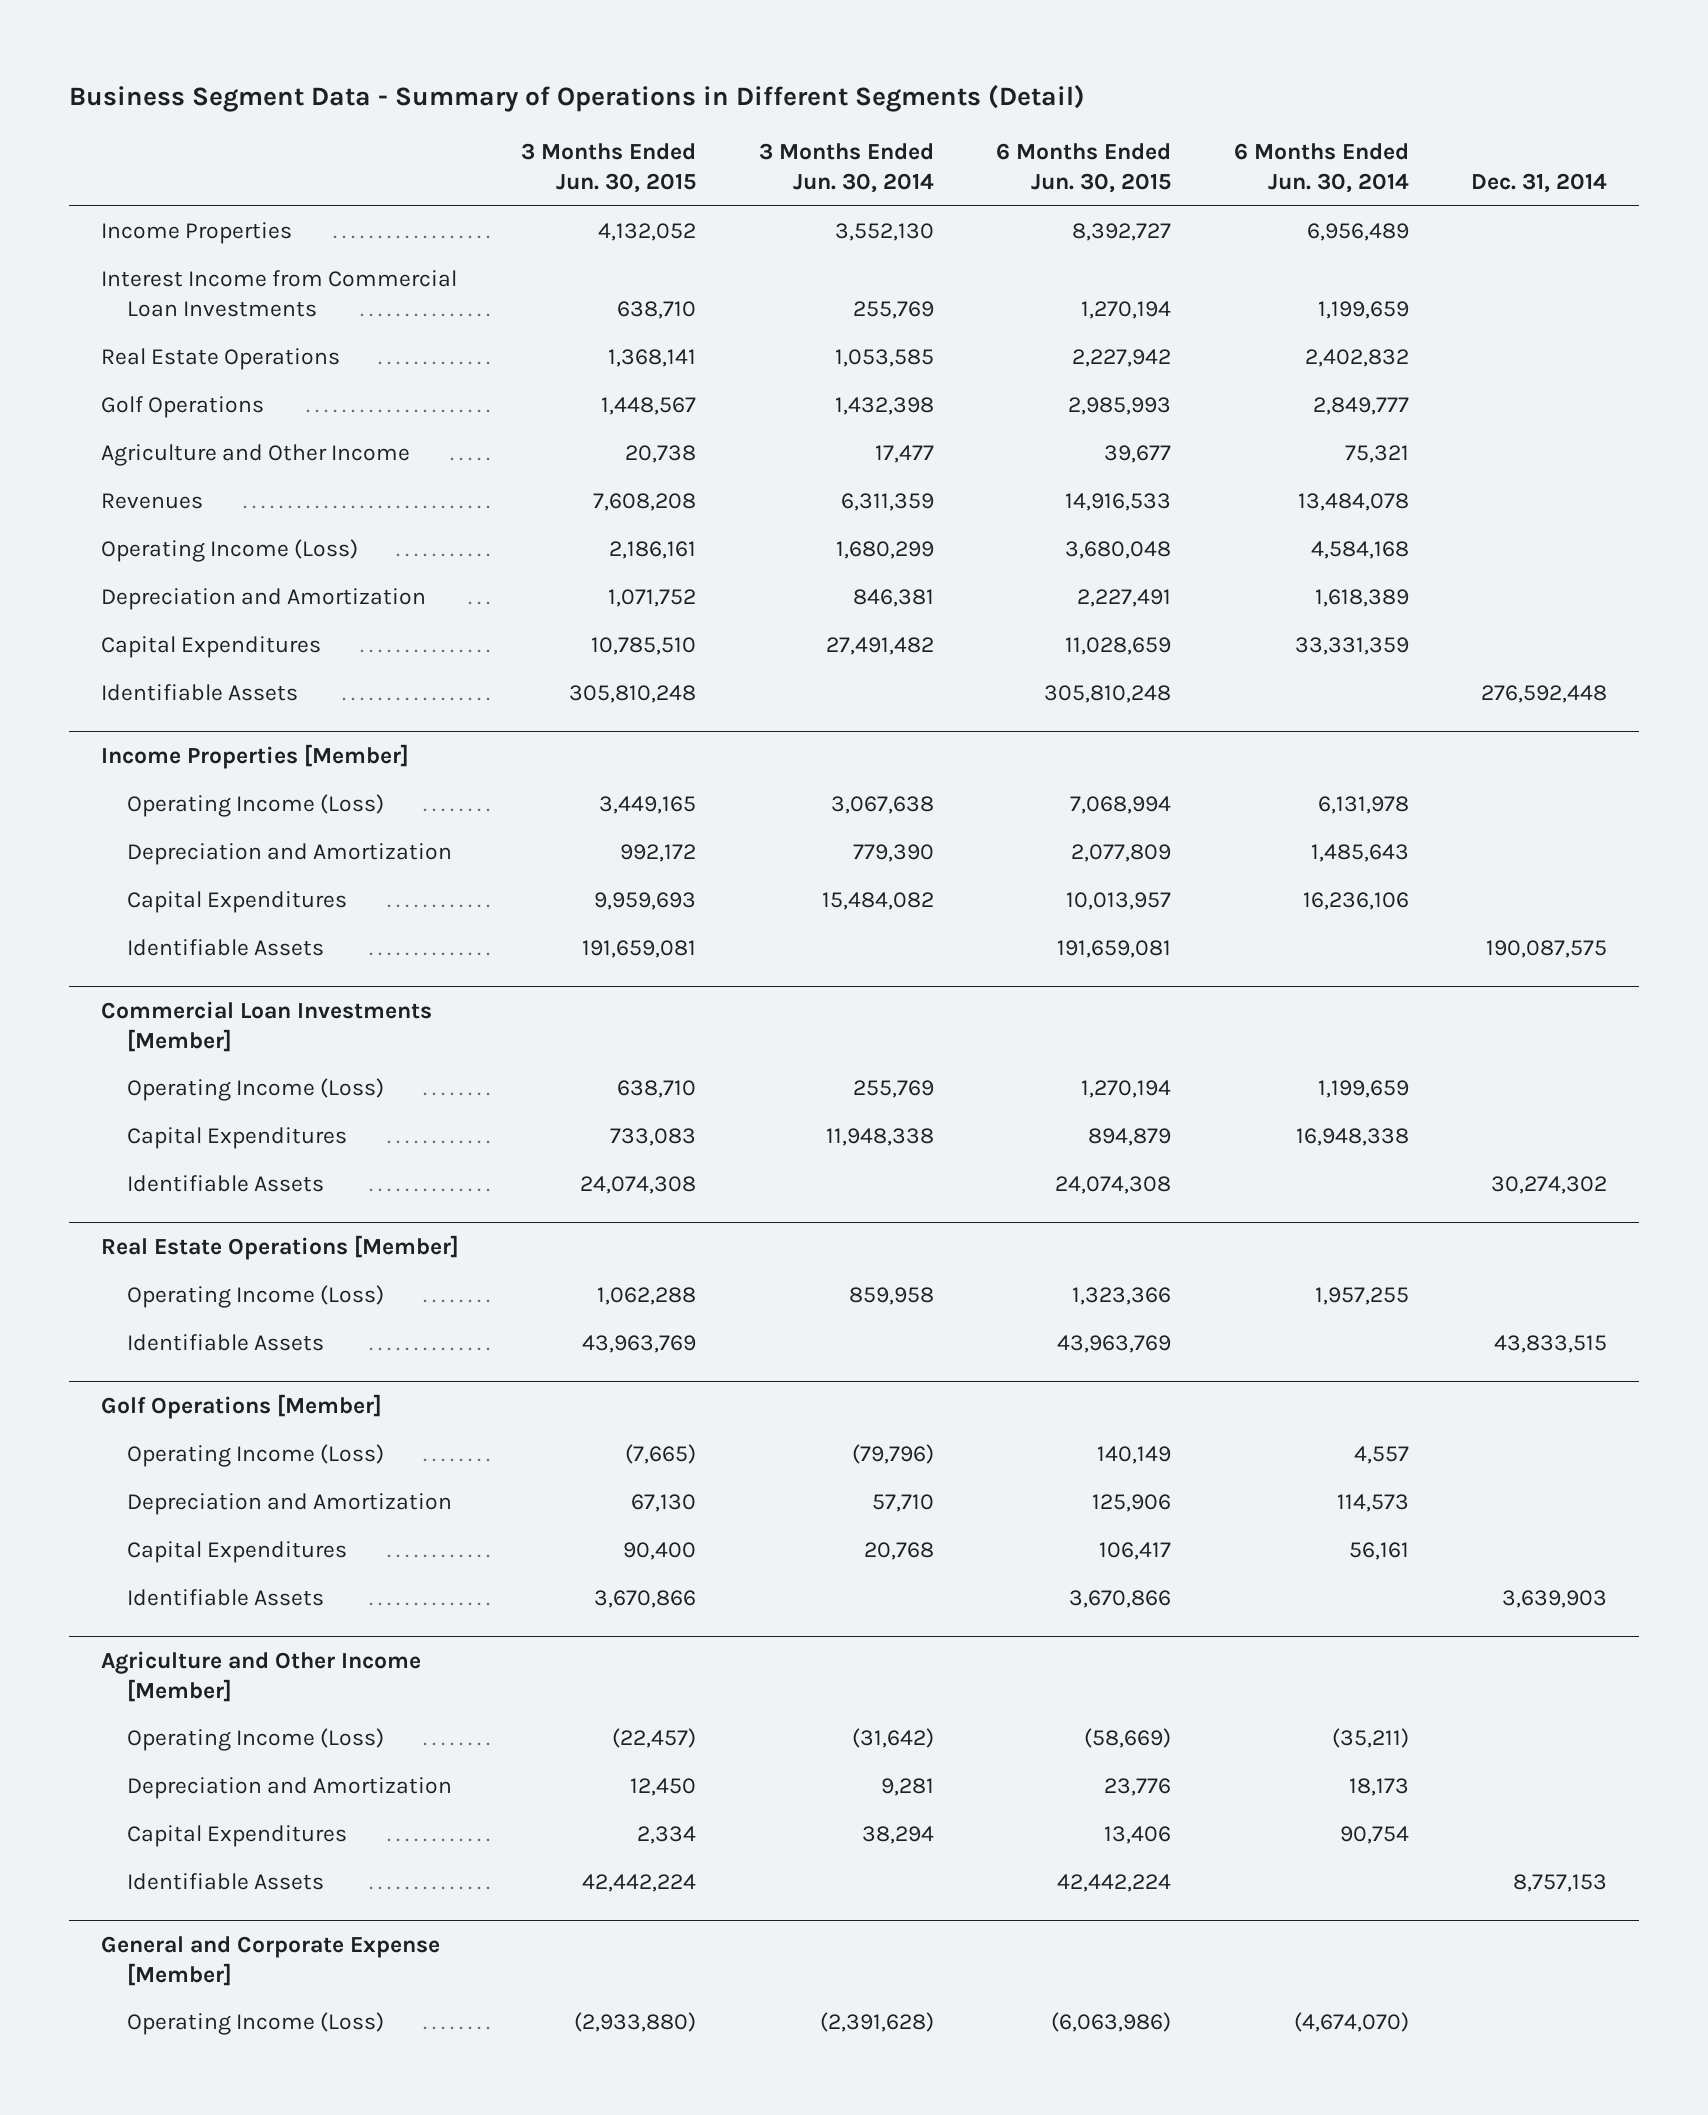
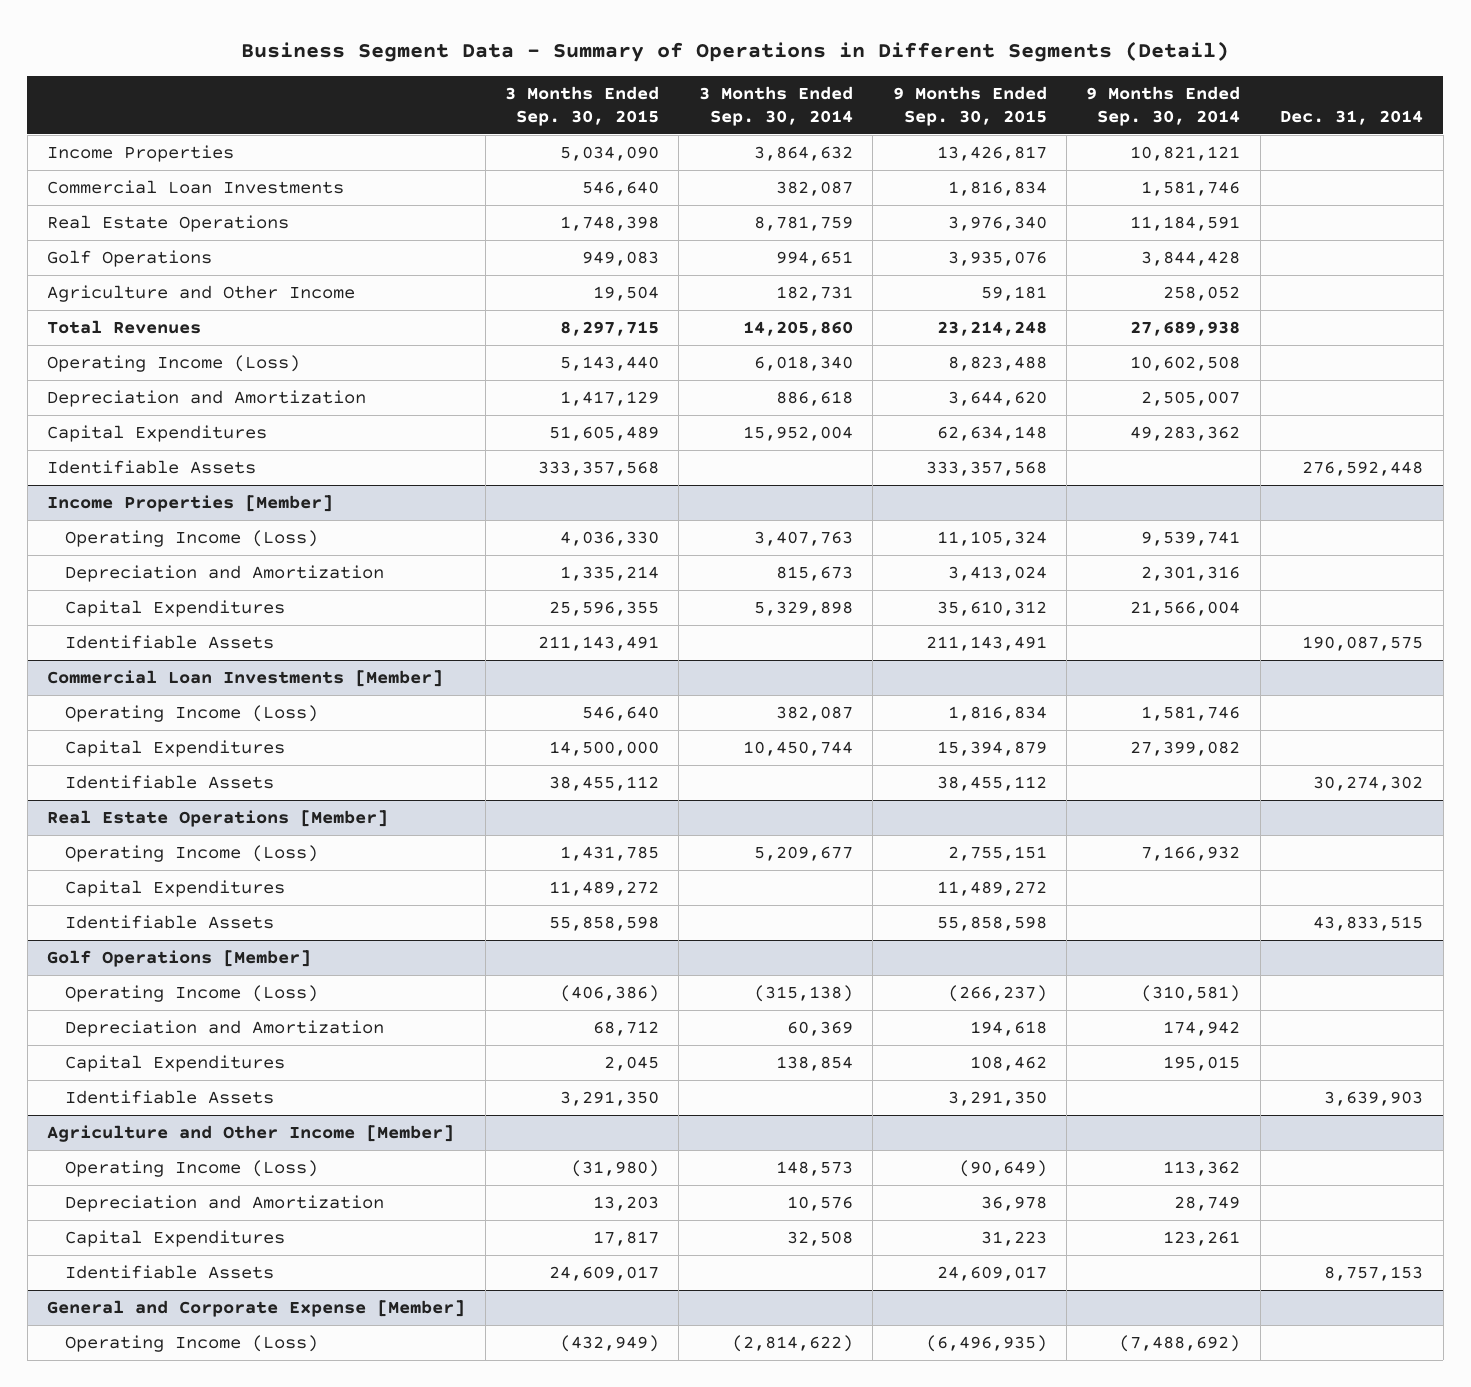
- | 3 Months Ended Jun. 30, 2015 | 3 Months Ended Jun. 30, 2014 | 6 Months Ended Jun. 30, 2015 | 6 Months Ended Jun. 30, 2014 | Dec. 31, 2014
+ | 3 Months Ended Sep. 30, 2015 | 3 Months Ended Sep. 30, 2014 | 9 Months Ended Sep. 30, 2015 | 9 Months Ended Sep. 30, 2014 | Dec. 31, 2014
- Interest Income from Commercial Loan Investments | 638,710 | 255,769 | 1,270,194 | 1,199,659 |
+ Commercial Loan Investments | 546,640 | 382,087 | 1,816,834 | 1,581,746 |
- Revenues | 7,608,208 | 6,311,359 | 14,916,533 | 13,484,078 |
+ Total Revenues | 8,297,715 | 14,205,860 | 23,214,248 | 27,689,938 |
@ Real Estate Operations [Member]
+ Capital Expenditures | 11,489,272 | | 11,489,272 | |

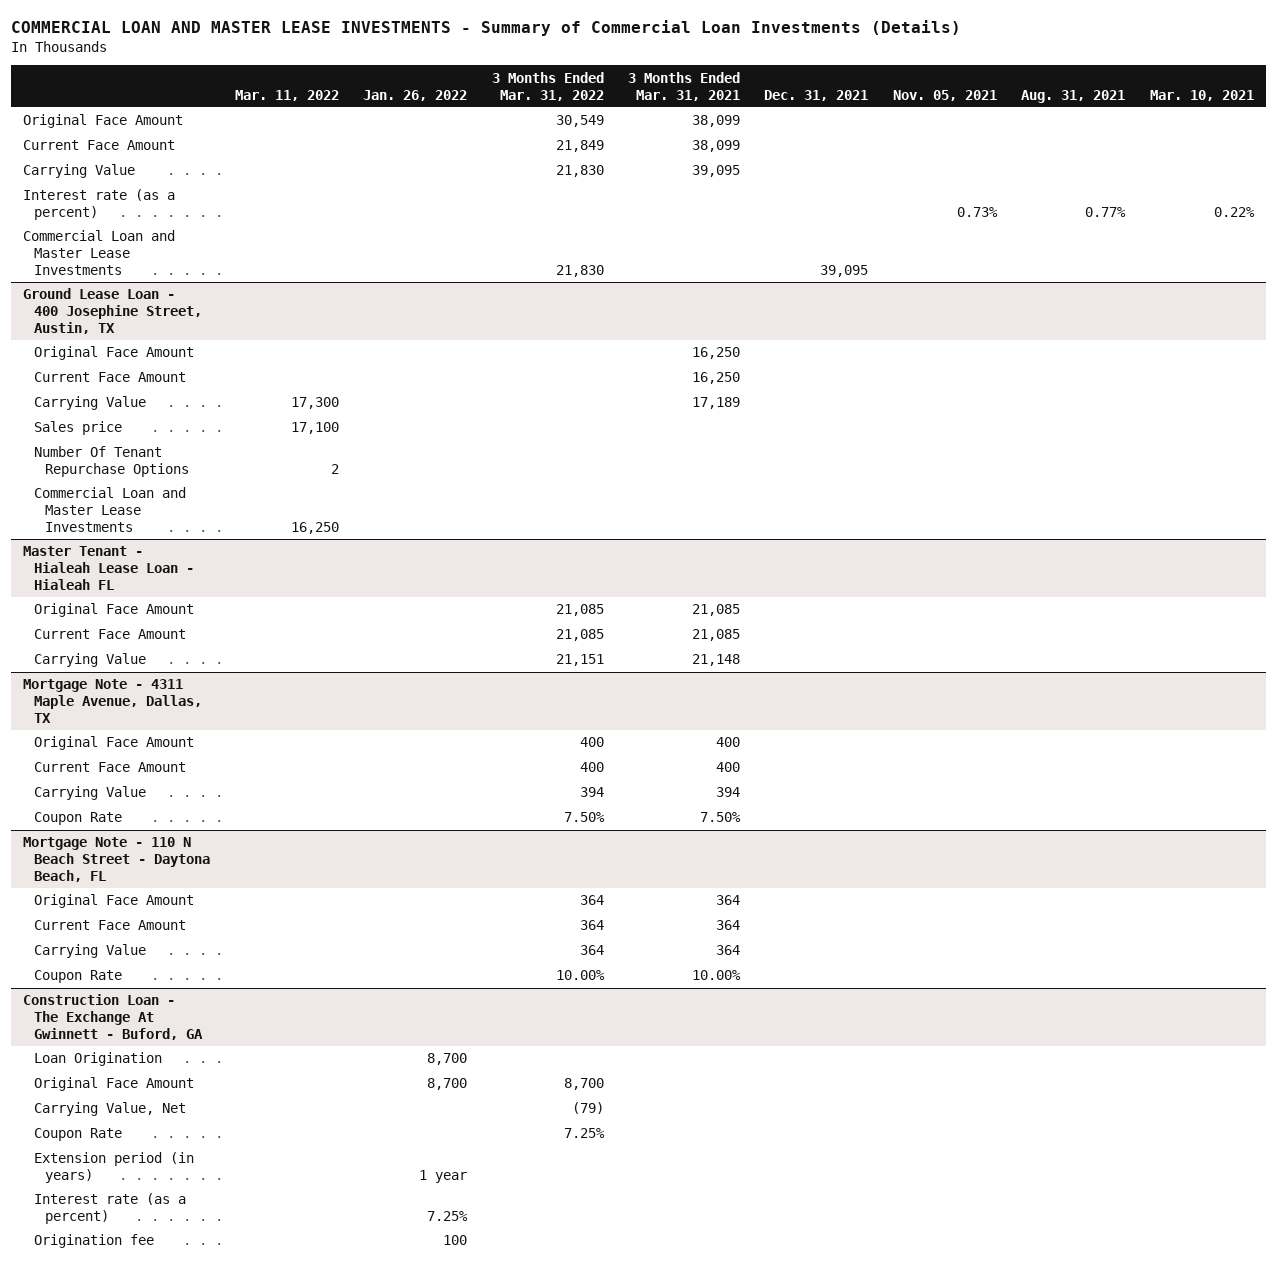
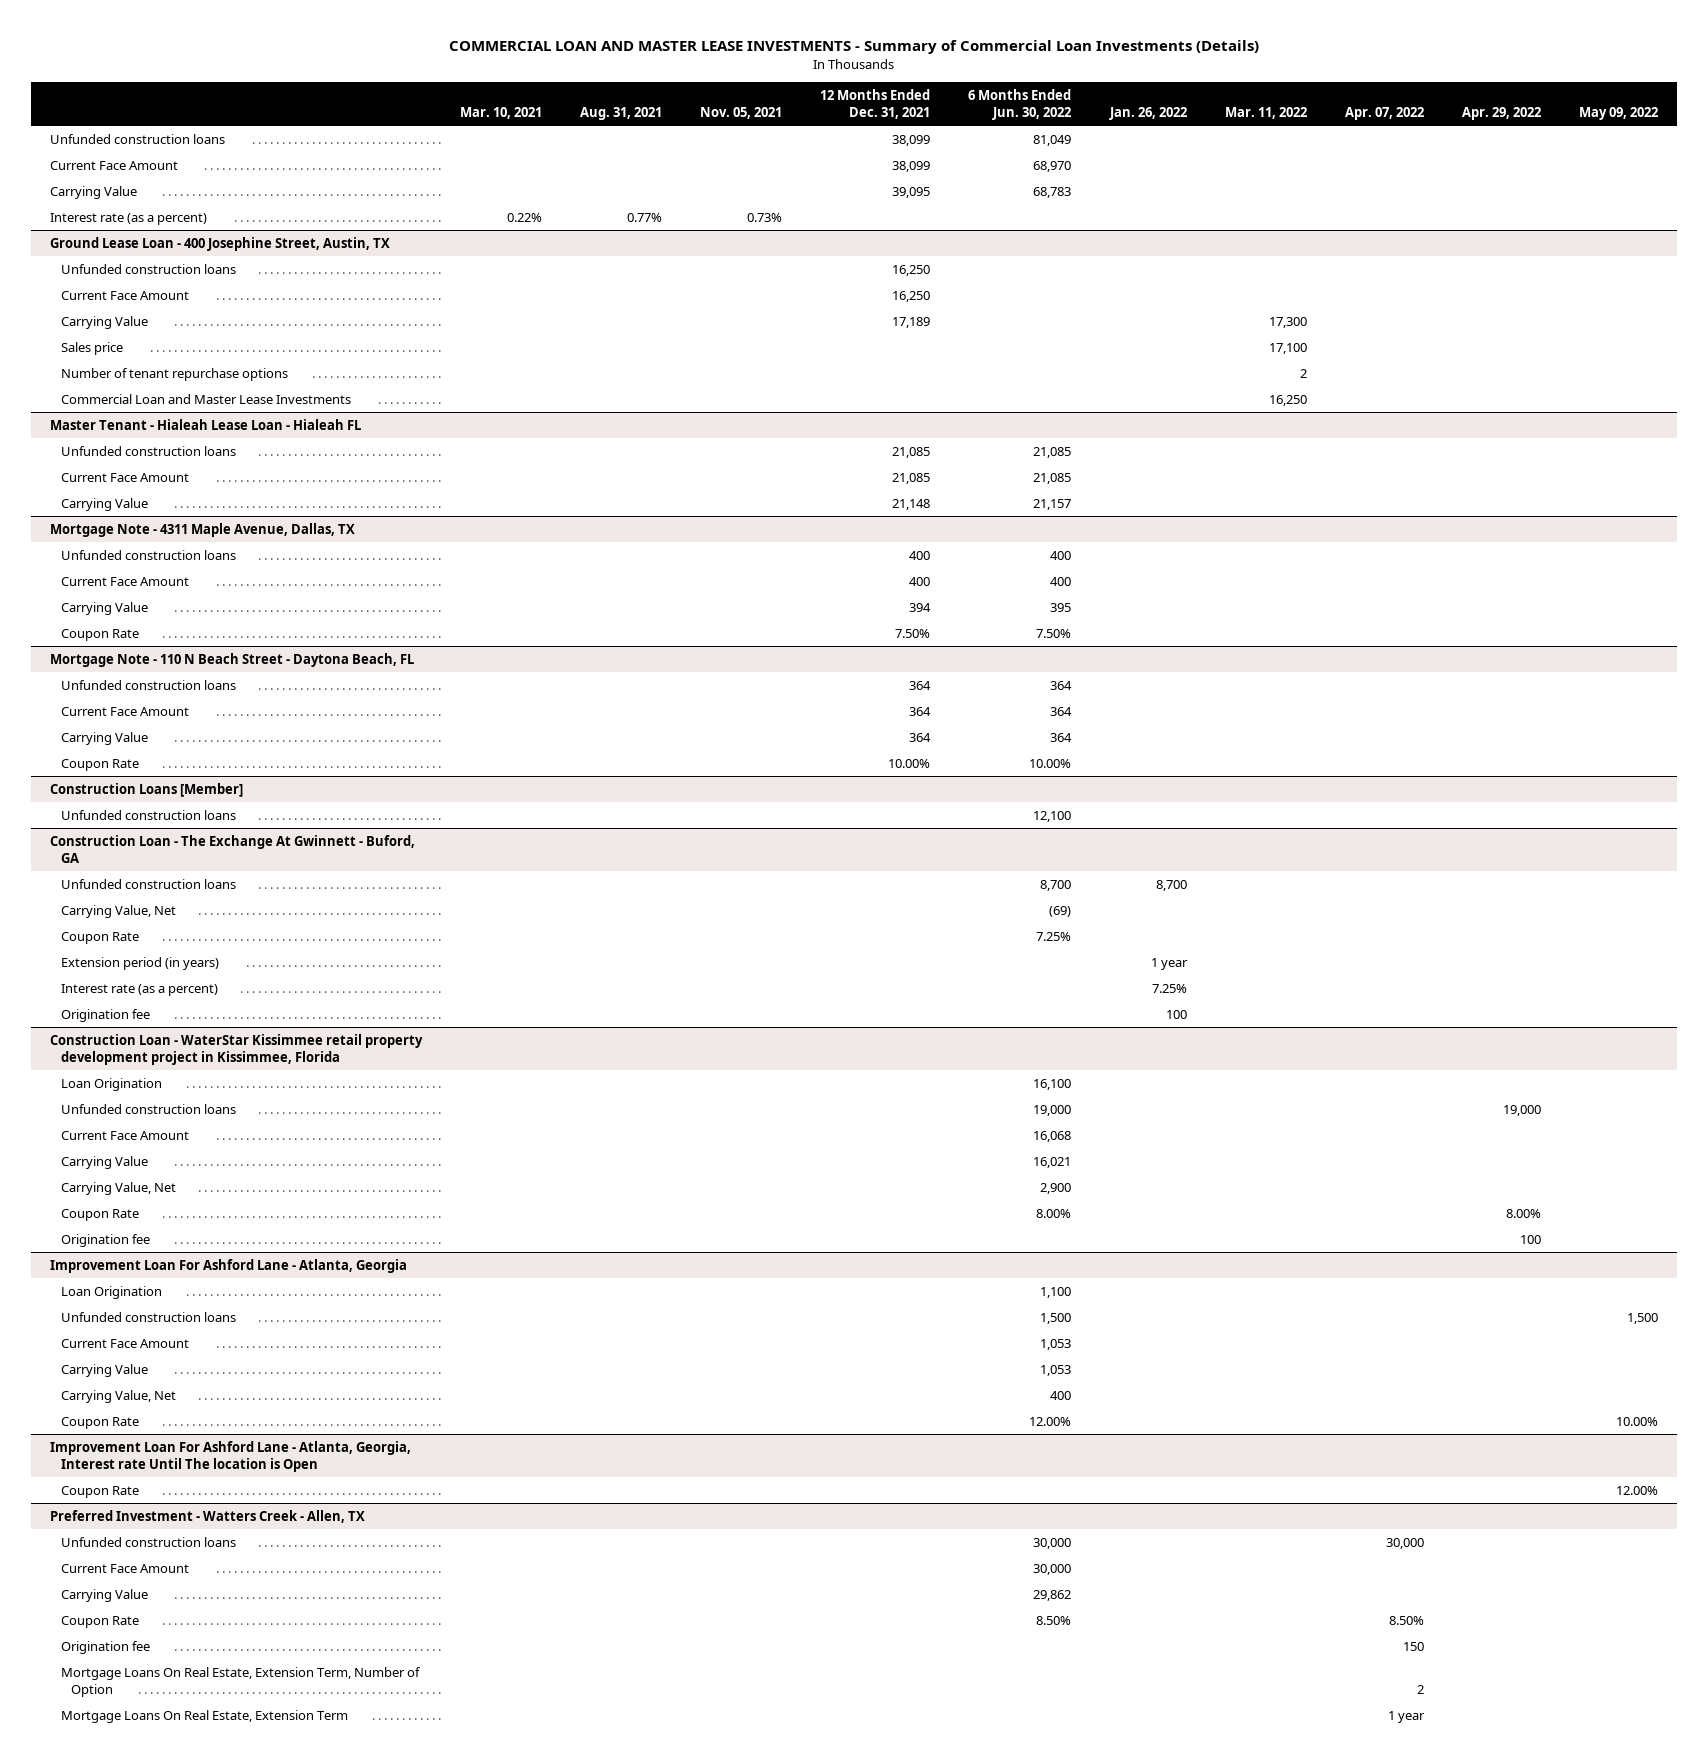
- | Mar. 11, 2022 | Jan. 26, 2022 | 3 Months Ended Mar. 31, 2022 | 3 Months Ended Mar. 31, 2021 | Dec. 31, 2021 | Nov. 05, 2021 | Aug. 31, 2021 | Mar. 10, 2021
+ | Mar. 10, 2021 | Aug. 31, 2021 | Nov. 05, 2021 | 12 Months Ended Dec. 31, 2021 | 6 Months Ended Jun. 30, 2022 | Jan. 26, 2022 | Mar. 11, 2022 | Apr. 07, 2022 | Apr. 29, 2022 | May 09, 2022
- Original Face Amount | | | 30,549 | 38,099 | | | |
+ Unfunded construction loans | | | | 38,099 | 81,049 | | | | |
- Commercial Loan and Master Lease Investments | | | 21,830 | | 39,095 | | |
@ Ground Lease Loan - 400 Josephine Street, Austin, TX
- Original Face Amount | | | | 16,250 | | | |
+ Unfunded construction loans | | | | 16,250 | | | | | |
- Number Of Tenant Repurchase Options | 2 | | | | | | |
+ Number of tenant repurchase options | | | | | | | 2 | | |
@ Master Tenant - Hialeah Lease Loan - Hialeah FL
- Original Face Amount | | | 21,085 | 21,085 | | | |
+ Unfunded construction loans | | | | 21,085 | 21,085 | | | | |
@ Mortgage Note - 4311 Maple Avenue, Dallas, TX
- Original Face Amount | | | 400 | 400 | | | |
+ Unfunded construction loans | | | | 400 | 400 | | | | |
@ Mortgage Note - 110 N Beach Street - Daytona Beach, FL
- Original Face Amount | | | 364 | 364 | | | |
+ Unfunded construction loans | | | | 364 | 364 | | | | |
+ Construction Loans [Member]
+ Unfunded construction loans | | | | | 12,100 | | | | |
@ Construction Loan - The Exchange At Gwinnett - Buford, GA
- Loan Origination | | 8,700 | | | | | |
- Original Face Amount | | 8,700 | 8,700 | | | | |
+ Unfunded construction loans | | | | | 8,700 | 8,700 | | | |
+ Construction Loan - WaterStar Kissimmee retail property development project in Kissimmee, Florida
+ Loan Origination | | | | | 16,100 | | | | |
+ Unfunded construction loans | | | | | 19,000 | | | | 19,000 |
+ Current Face Amount | | | | | 16,068 | | | | |
+ Carrying Value | | | | | 16,021 | | | | |
+ Carrying Value, Net | | | | | 2,900 | | | | |
+ Coupon Rate | | | | | 8.00% | | | | 8.00% |
+ Origination fee | | | | | | | | | 100 |
+ Improvement Loan For Ashford Lane - Atlanta, Georgia
+ Loan Origination | | | | | 1,100 | | | | |
+ Unfunded construction loans | | | | | 1,500 | | | | | 1,500
+ Current Face Amount | | | | | 1,053 | | | | |
+ Carrying Value | | | | | 1,053 | | | | |
+ Carrying Value, Net | | | | | 400 | | | | |
+ Coupon Rate | | | | | 12.00% | | | | | 10.00%
+ Improvement Loan For Ashford Lane - Atlanta, Georgia, Interest rate Until The location is Open
+ Coupon Rate | | | | | | | | | | 12.00%
+ Preferred Investment - Watters Creek - Allen, TX
+ Unfunded construction loans | | | | | 30,000 | | | 30,000 | |
+ Current Face Amount | | | | | 30,000 | | | | |
+ Carrying Value | | | | | 29,862 | | | | |
+ Coupon Rate | | | | | 8.50% | | | 8.50% | |
+ Origination fee | | | | | | | | 150 | |
+ Mortgage Loans On Real Estate, Extension Term, Number of Option | | | | | | | | 2 | |
+ Mortgage Loans On Real Estate, Extension Term | | | | | | | | 1 year | |

